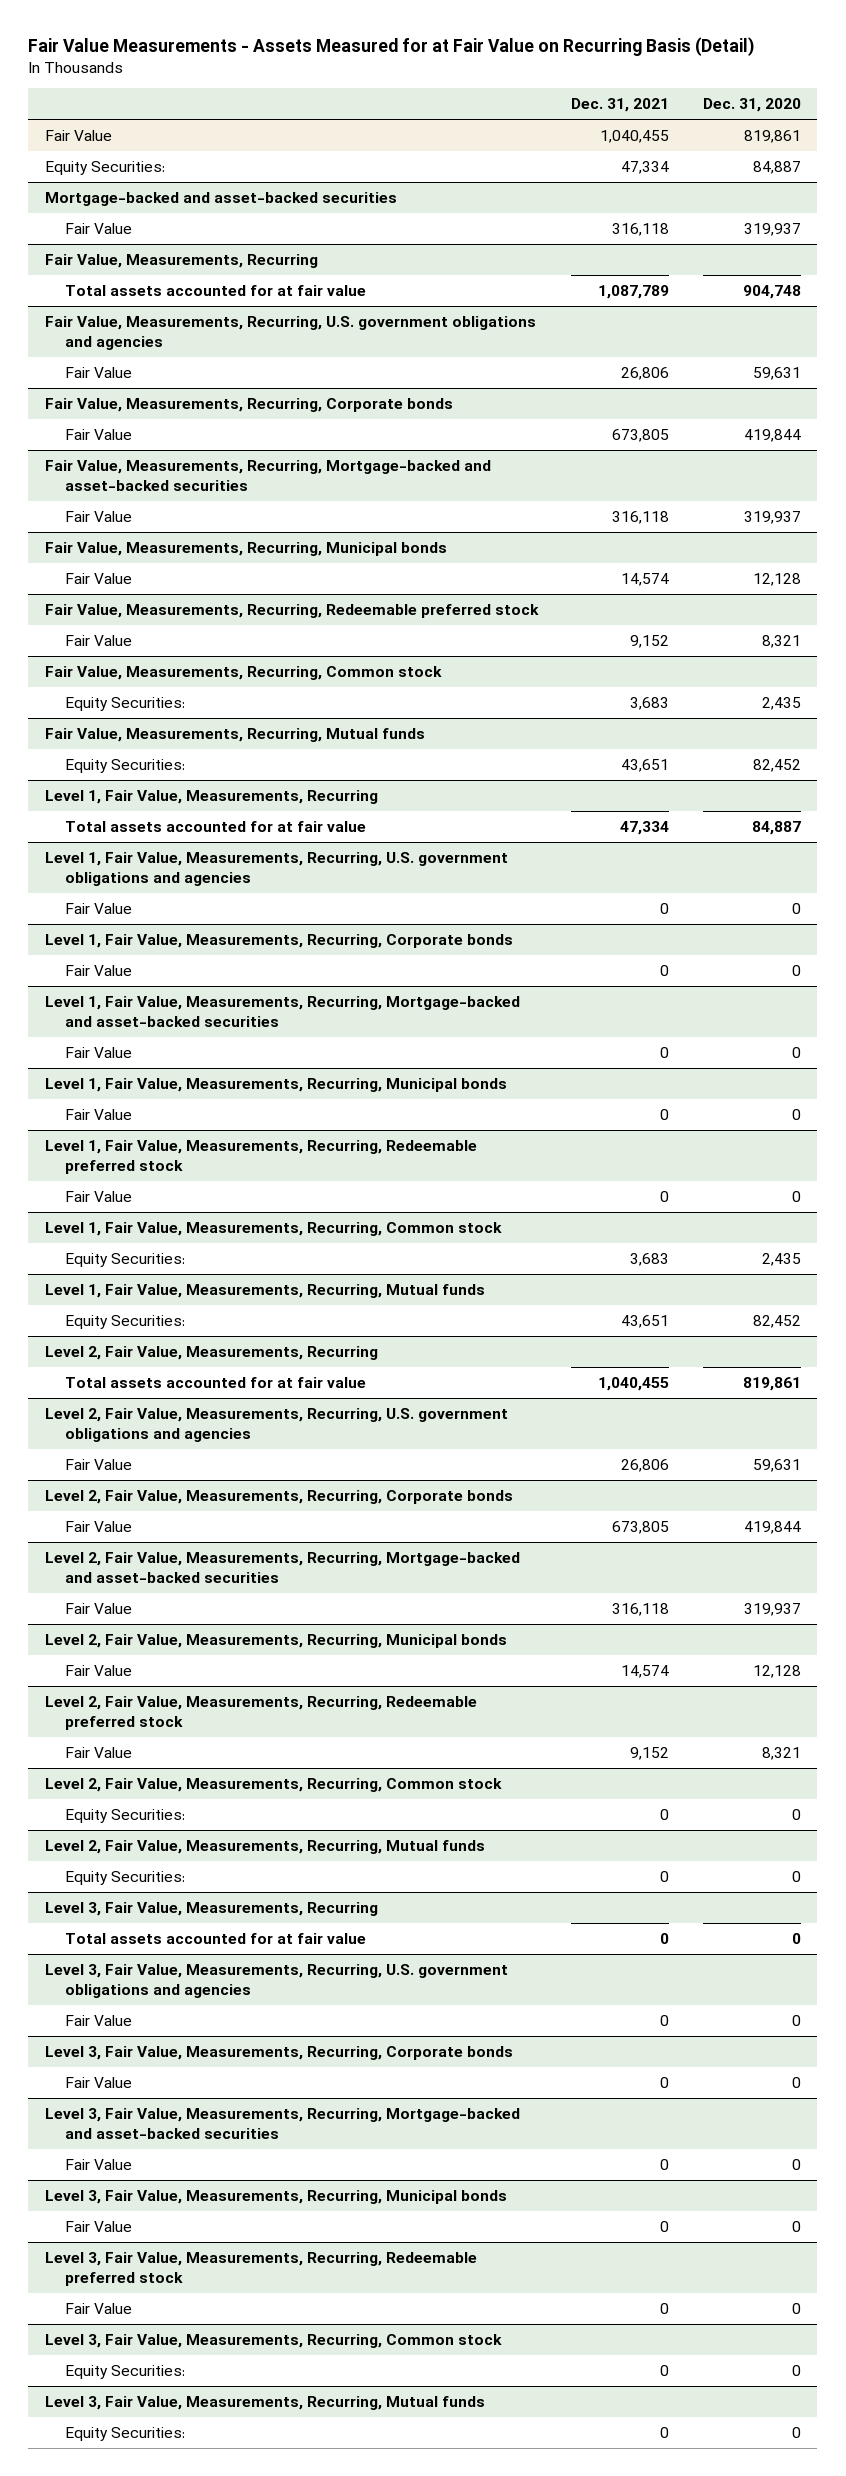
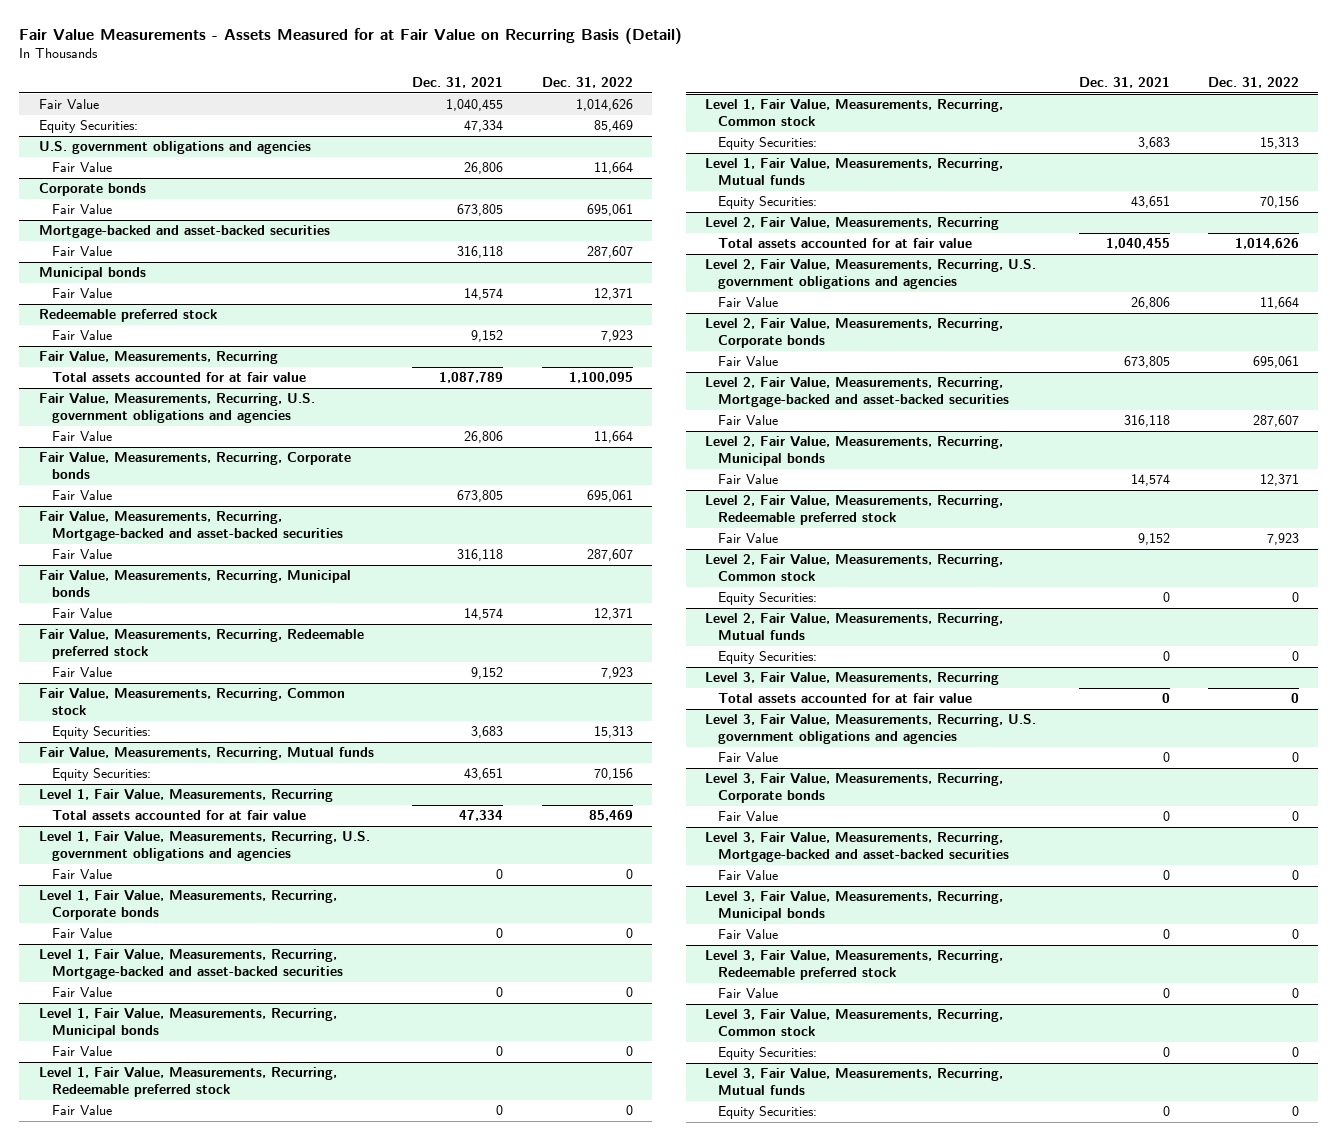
- | Dec. 31, 2021 | Dec. 31, 2020
+ | Dec. 31, 2021 | Dec. 31, 2022
+ U.S. government obligations and agencies
+ Fair Value | 26,806 | 11,664
+ Corporate bonds
+ Fair Value | 673,805 | 695,061
+ Municipal bonds
+ Fair Value | 14,574 | 12,371
+ Redeemable preferred stock
+ Fair Value | 9,152 | 7,923

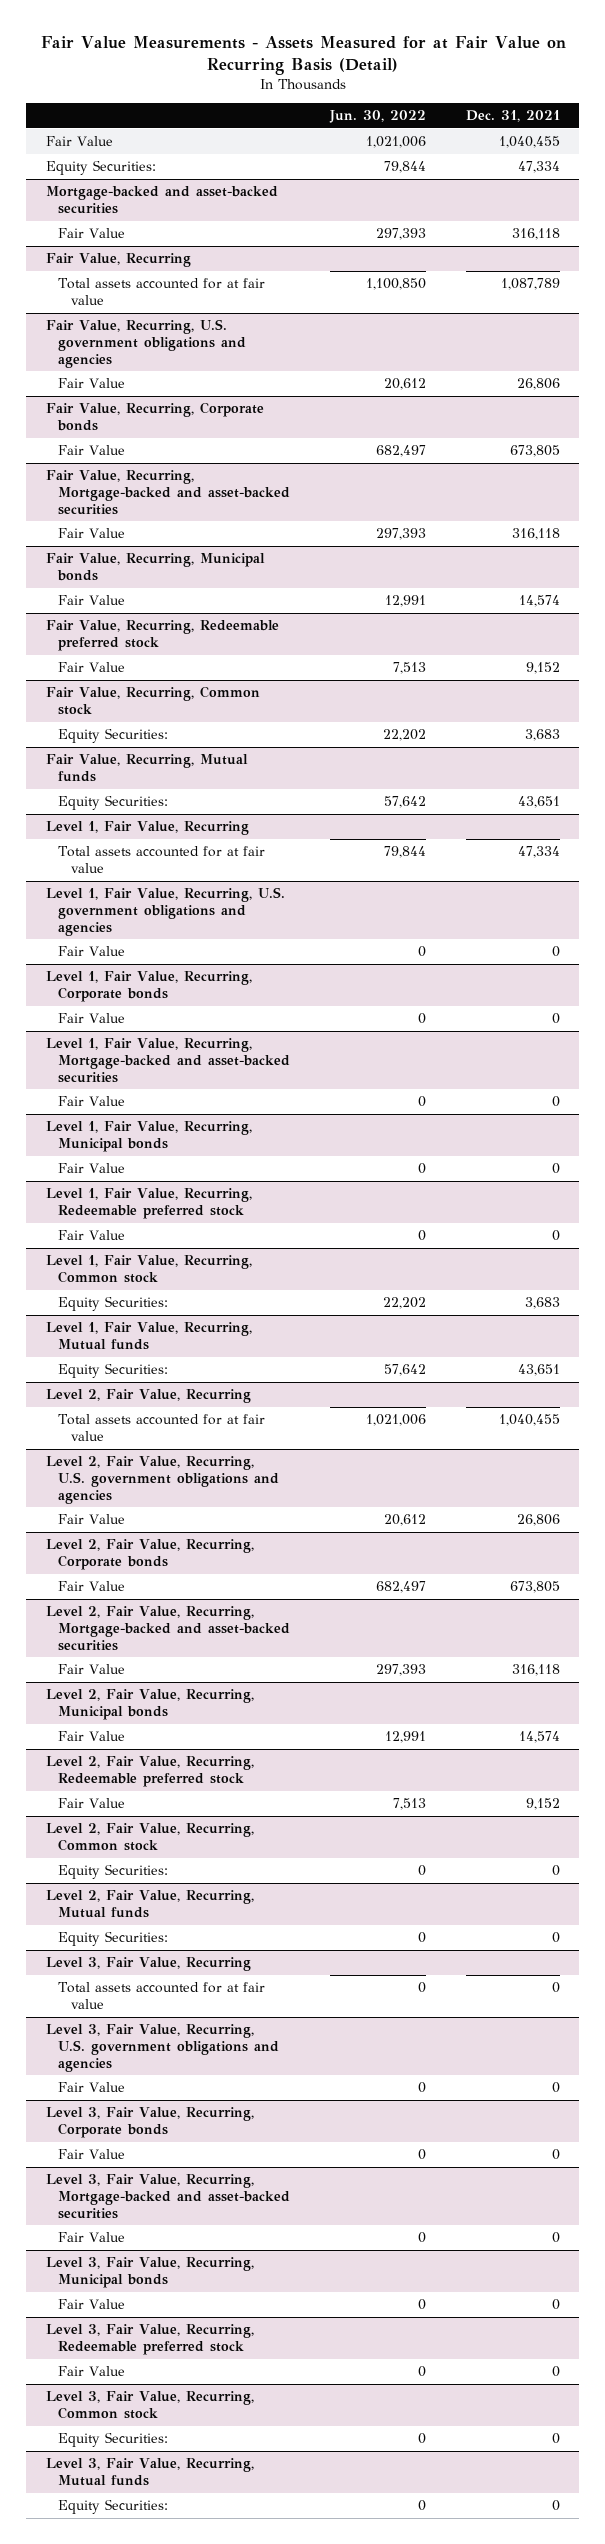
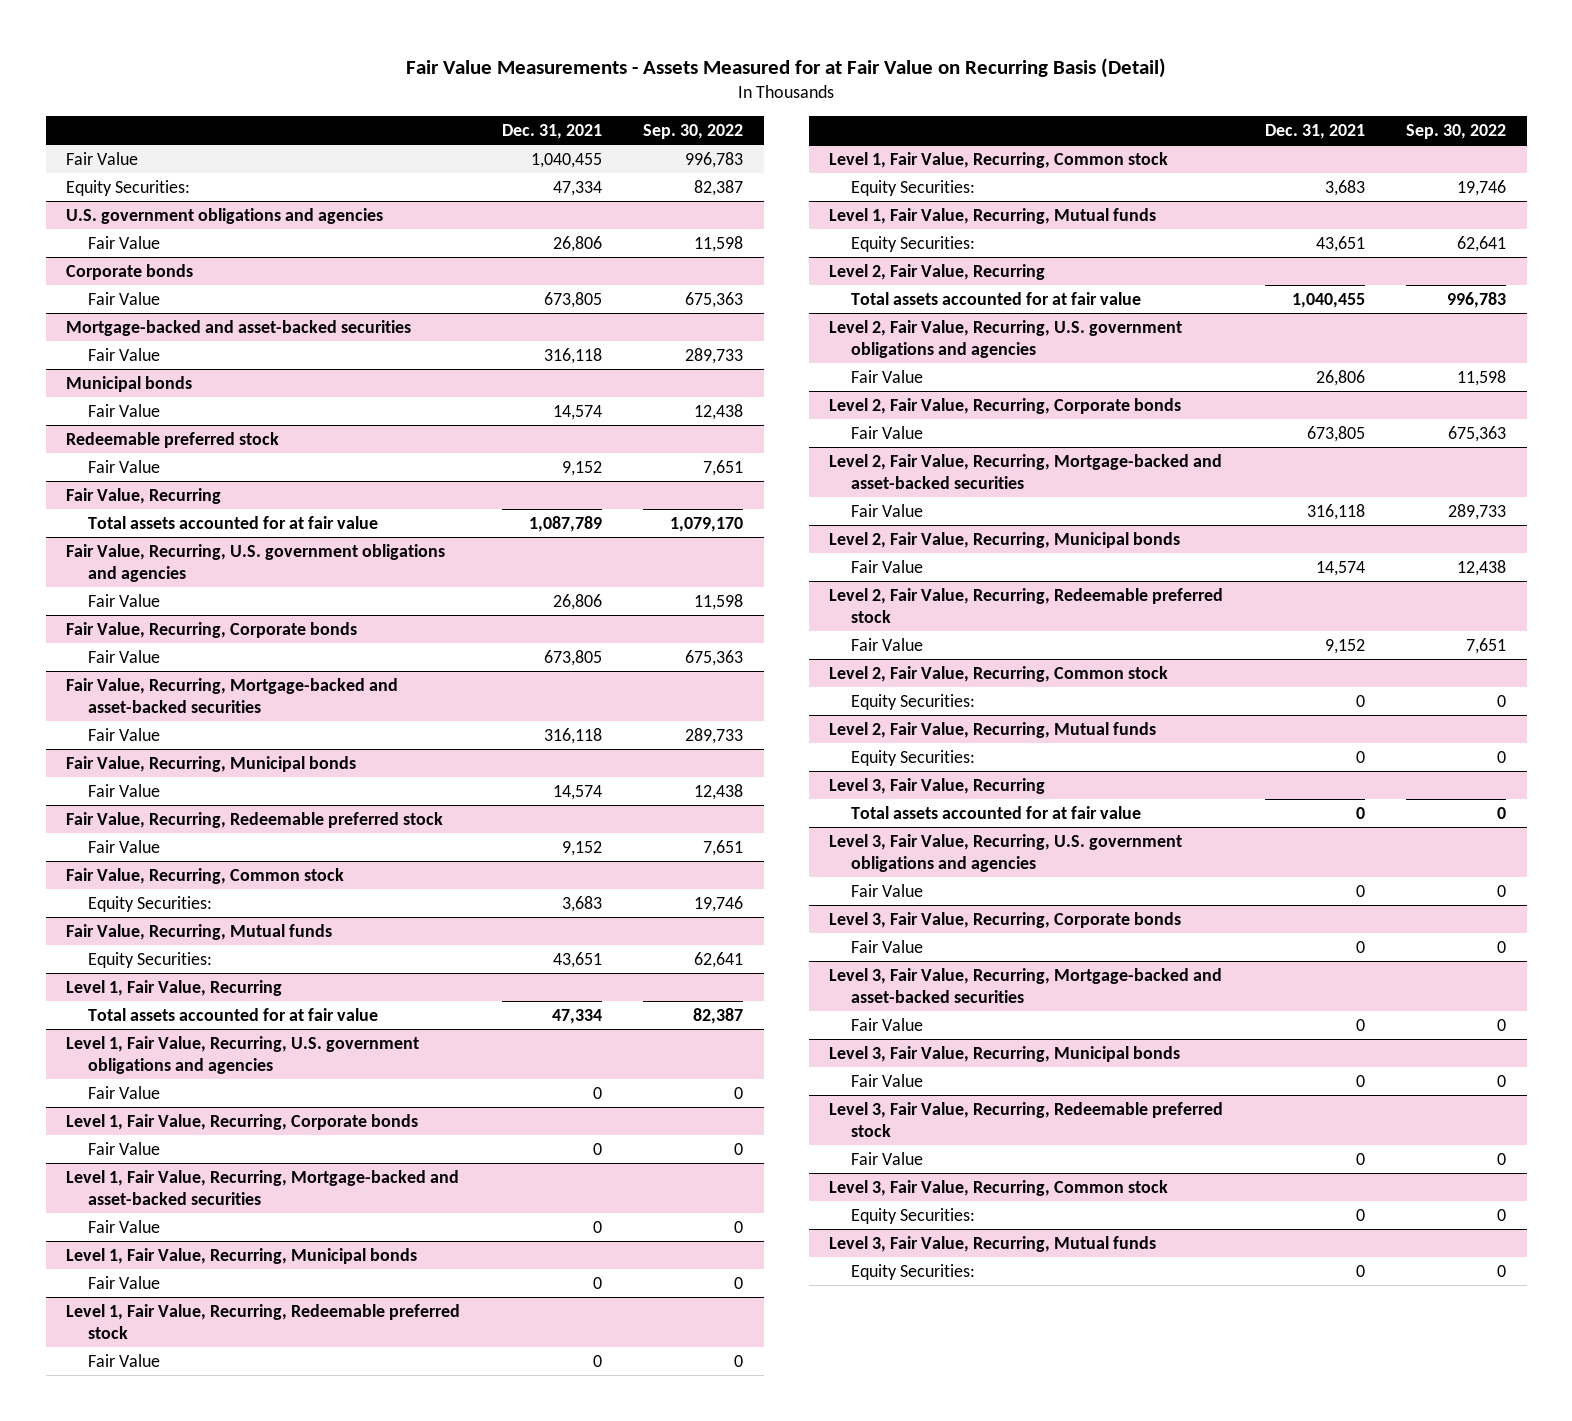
- | Jun. 30, 2022 | Dec. 31, 2021
+ | Dec. 31, 2021 | Sep. 30, 2022
+ U.S. government obligations and agencies
+ Fair Value | 26,806 | 11,598
+ Corporate bonds
+ Fair Value | 673,805 | 675,363
+ Municipal bonds
+ Fair Value | 14,574 | 12,438
+ Redeemable preferred stock
+ Fair Value | 9,152 | 7,651

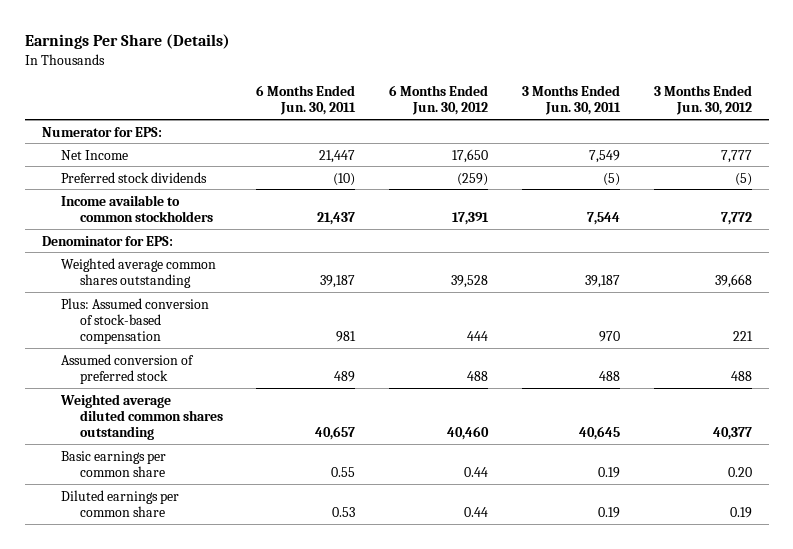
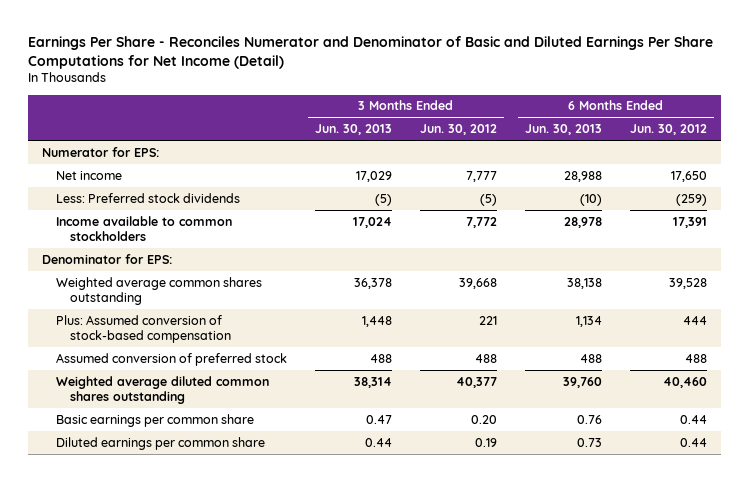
- Earnings Per Share (Details)
+ Earnings Per Share - Reconciles Numerator and Denominator of Basic and Diluted Earnings Per Share Computations for Net Income (Detail)
- | 6 Months Ended Jun. 30, 2011 | 6 Months Ended Jun. 30, 2012 | 3 Months Ended Jun. 30, 2011 | 3 Months Ended Jun. 30, 2012
+ | 3 Months Ended Jun. 30, 2013 | 3 Months Ended Jun. 30, 2012 | 6 Months Ended Jun. 30, 2013 | 6 Months Ended Jun. 30, 2012
- Net Income | 21,447 | 17,650 | 7,549 | 7,777
- Preferred stock dividends | (10) | (259) | (5) | (5)
+ Net income | 17,029 | 7,777 | 28,988 | 17,650
+ Less: Preferred stock dividends | (5) | (5) | (10) | (259)

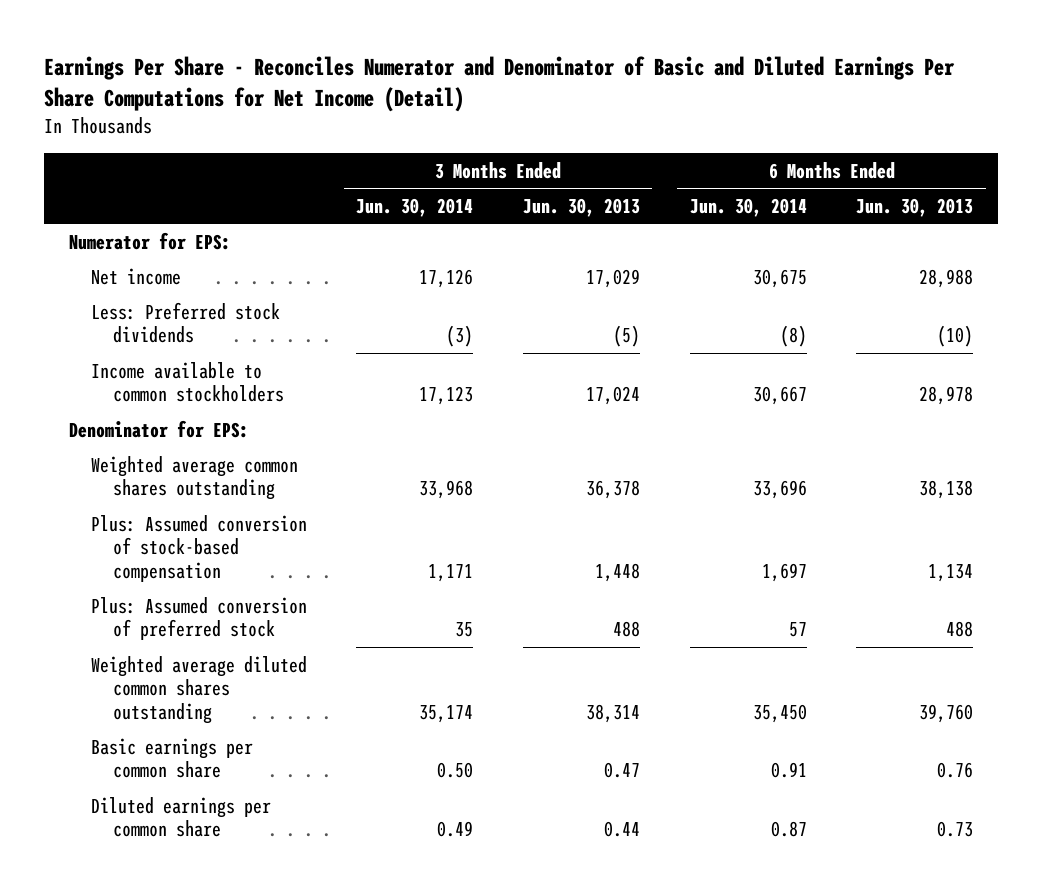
- | 3 Months Ended Jun. 30, 2013 | 3 Months Ended Jun. 30, 2012 | 6 Months Ended Jun. 30, 2013 | 6 Months Ended Jun. 30, 2012
+ | 3 Months Ended Jun. 30, 2014 | 3 Months Ended Jun. 30, 2013 | 6 Months Ended Jun. 30, 2014 | 6 Months Ended Jun. 30, 2013
- Assumed conversion of preferred stock | 488 | 488 | 488 | 488
+ Plus: Assumed conversion of preferred stock | 35 | 488 | 57 | 488

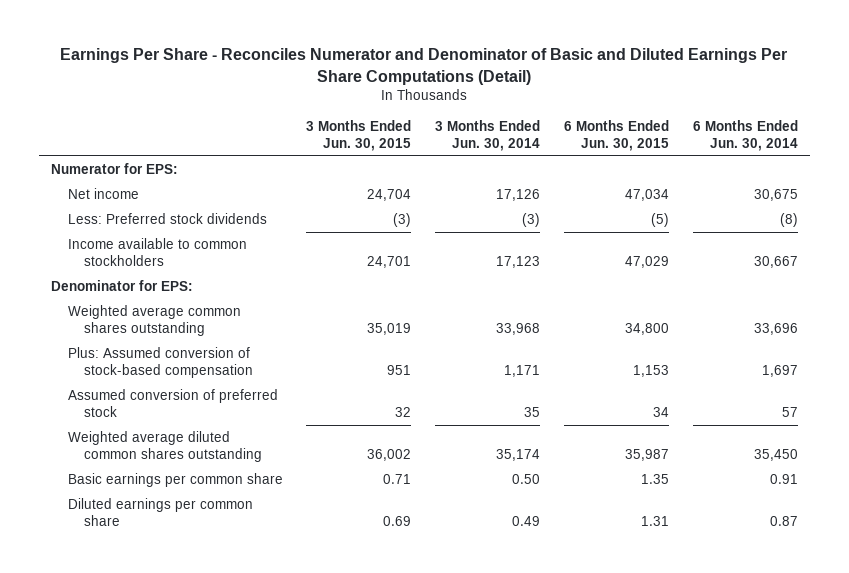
- Earnings Per Share - Reconciles Numerator and Denominator of Basic and Diluted Earnings Per Share Computations for Net Income (Detail)
+ Earnings Per Share - Reconciles Numerator and Denominator of Basic and Diluted Earnings Per Share Computations (Detail)
- | 3 Months Ended Jun. 30, 2014 | 3 Months Ended Jun. 30, 2013 | 6 Months Ended Jun. 30, 2014 | 6 Months Ended Jun. 30, 2013
+ | 3 Months Ended Jun. 30, 2015 | 3 Months Ended Jun. 30, 2014 | 6 Months Ended Jun. 30, 2015 | 6 Months Ended Jun. 30, 2014
- Plus: Assumed conversion of preferred stock | 35 | 488 | 57 | 488
+ Assumed conversion of preferred stock | 32 | 35 | 34 | 57

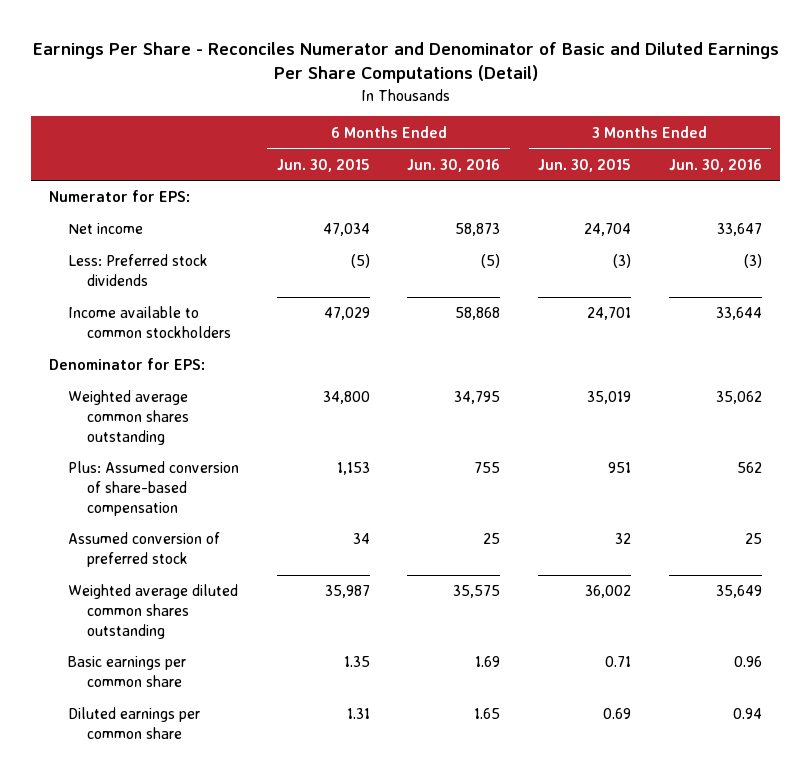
- | 3 Months Ended Jun. 30, 2015 | 3 Months Ended Jun. 30, 2014 | 6 Months Ended Jun. 30, 2015 | 6 Months Ended Jun. 30, 2014
+ | 6 Months Ended Jun. 30, 2015 | 6 Months Ended Jun. 30, 2016 | 3 Months Ended Jun. 30, 2015 | 3 Months Ended Jun. 30, 2016
- Plus: Assumed conversion of stock-based compensation | 951 | 1,171 | 1,153 | 1,697
+ Plus: Assumed conversion of share-based compensation | 1,153 | 755 | 951 | 562

